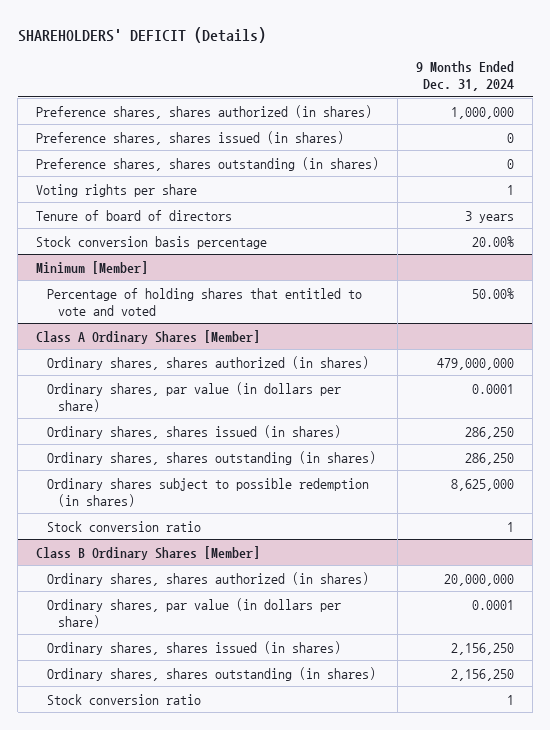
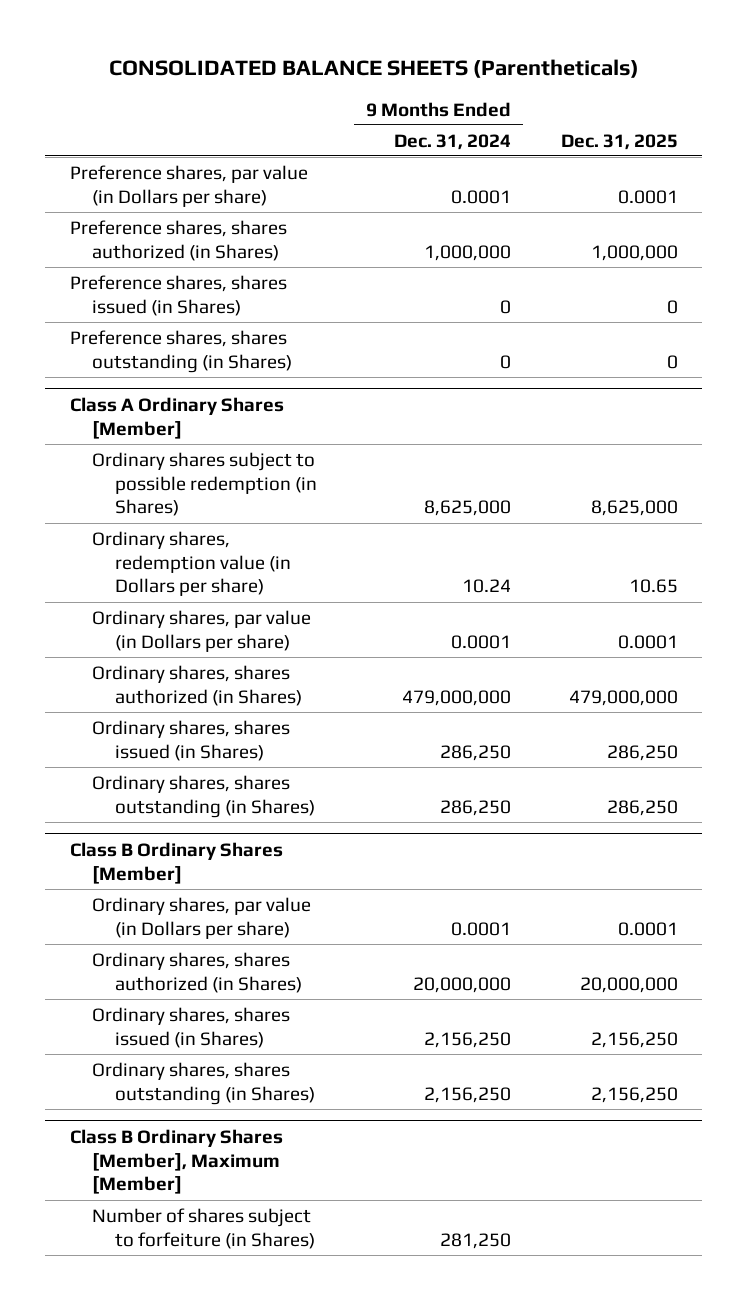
- SHAREHOLDERS' DEFICIT (Details)
+ CONSOLIDATED BALANCE SHEETS (Parentheticals)
- | 9 Months Ended Dec. 31, 2024
+ | 9 Months Ended Dec. 31, 2024 | Dec. 31, 2025
- Preference shares, shares authorized (in shares) | 1,000,000
- Preference shares, shares issued (in shares) | 0
- Preference shares, shares outstanding (in shares) | 0
- Voting rights per share | 1
- Tenure of board of directors | 3 years
- Stock conversion basis percentage | 20.00%
- Minimum [Member]
- Percentage of holding shares that entitled to vote and voted | 50.00%
+ Preference shares, par value (in Dollars per share) | 0.0001 | 0.0001
+ Preference shares, shares authorized (in Shares) | 1,000,000 | 1,000,000
+ Preference shares, shares issued (in Shares) | 0 | 0
+ Preference shares, shares outstanding (in Shares) | 0 | 0
@ Class A Ordinary Shares [Member]
- Ordinary shares, shares authorized (in shares) | 479,000,000
- Ordinary shares, par value (in dollars per share) | 0.0001
- Ordinary shares, shares issued (in shares) | 286,250
- Ordinary shares, shares outstanding (in shares) | 286,250
- Ordinary shares subject to possible redemption (in shares) | 8,625,000
- Stock conversion ratio | 1
+ Ordinary shares subject to possible redemption (in Shares) | 8,625,000 | 8,625,000
+ Ordinary shares, redemption value (in Dollars per share) | 10.24 | 10.65
+ Ordinary shares, par value (in Dollars per share) | 0.0001 | 0.0001
+ Ordinary shares, shares authorized (in Shares) | 479,000,000 | 479,000,000
+ Ordinary shares, shares issued (in Shares) | 286,250 | 286,250
+ Ordinary shares, shares outstanding (in Shares) | 286,250 | 286,250
@ Class B Ordinary Shares [Member]
- Ordinary shares, shares authorized (in shares) | 20,000,000
- Ordinary shares, par value (in dollars per share) | 0.0001
- Ordinary shares, shares issued (in shares) | 2,156,250
- Ordinary shares, shares outstanding (in shares) | 2,156,250
- Stock conversion ratio | 1
+ Ordinary shares, par value (in Dollars per share) | 0.0001 | 0.0001
+ Ordinary shares, shares authorized (in Shares) | 20,000,000 | 20,000,000
+ Ordinary shares, shares issued (in Shares) | 2,156,250 | 2,156,250
+ Ordinary shares, shares outstanding (in Shares) | 2,156,250 | 2,156,250
+ Class B Ordinary Shares [Member], Maximum [Member]
+ Number of shares subject to forfeiture (in Shares) | 281,250 |

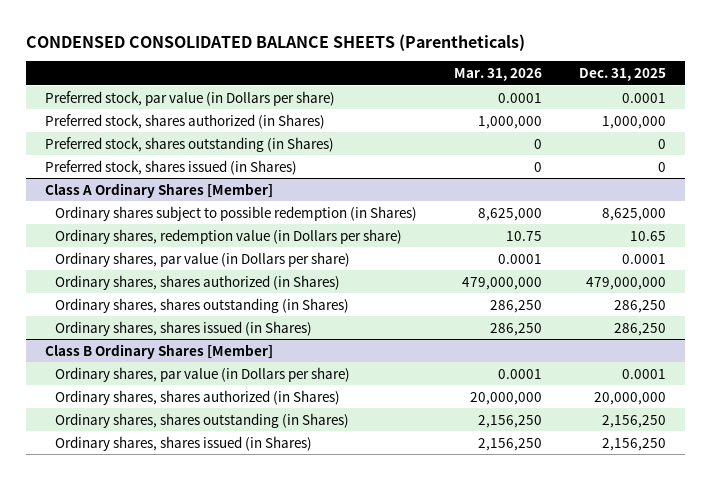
- CONSOLIDATED BALANCE SHEETS (Parentheticals)
+ CONDENSED CONSOLIDATED BALANCE SHEETS (Parentheticals)
- | 9 Months Ended Dec. 31, 2024 | Dec. 31, 2025
+ | Mar. 31, 2026 | Dec. 31, 2025
- Preference shares, par value (in Dollars per share) | 0.0001 | 0.0001
- Preference shares, shares authorized (in Shares) | 1,000,000 | 1,000,000
- Preference shares, shares issued (in Shares) | 0 | 0
- Preference shares, shares outstanding (in Shares) | 0 | 0
+ Preferred stock, par value (in Dollars per share) | 0.0001 | 0.0001
+ Preferred stock, shares authorized (in Shares) | 1,000,000 | 1,000,000
+ Preferred stock, shares outstanding (in Shares) | 0 | 0
+ Preferred stock, shares issued (in Shares) | 0 | 0
@ Class A Ordinary Shares [Member]
moved down: Ordinary shares, shares issued (in Shares) | 286,250 | 286,250
- Class B Ordinary Shares [Member], Maximum [Member]
- Number of shares subject to forfeiture (in Shares) | 281,250 |
@ Class B Ordinary Shares [Member]
moved down: Ordinary shares, shares issued (in Shares) | 2,156,250 | 2,156,250

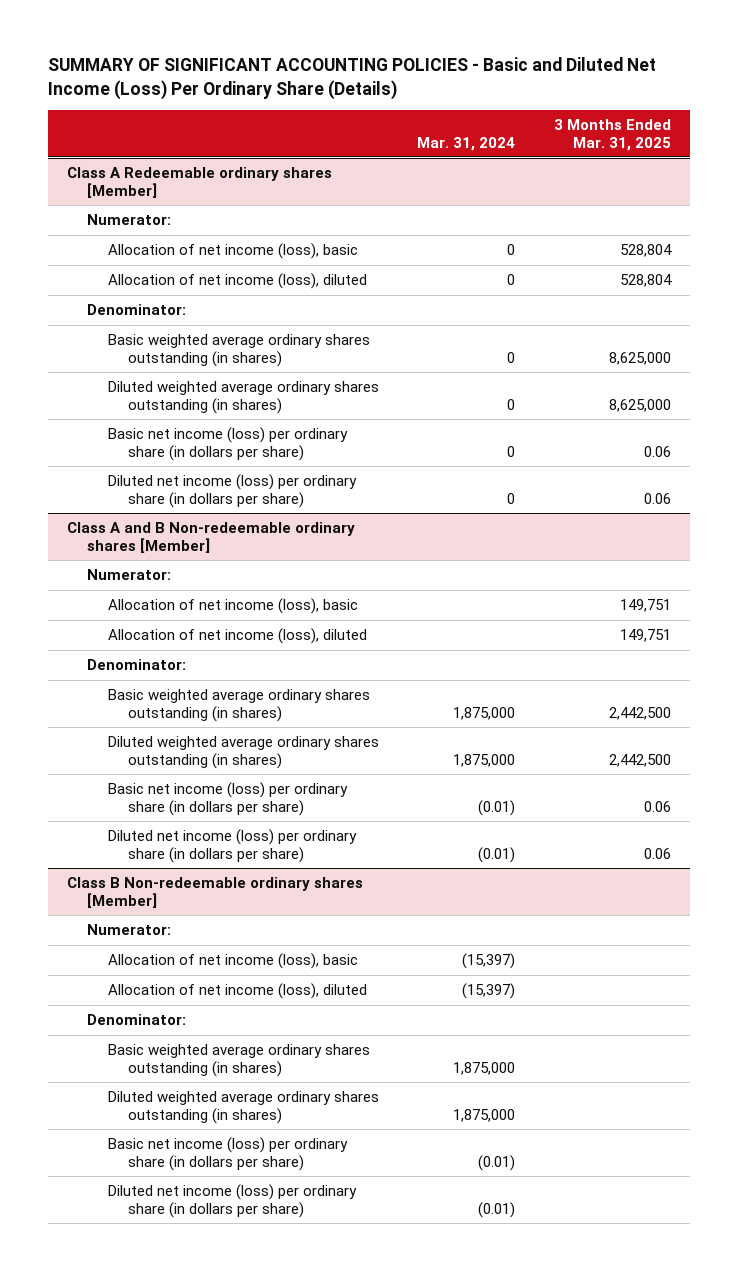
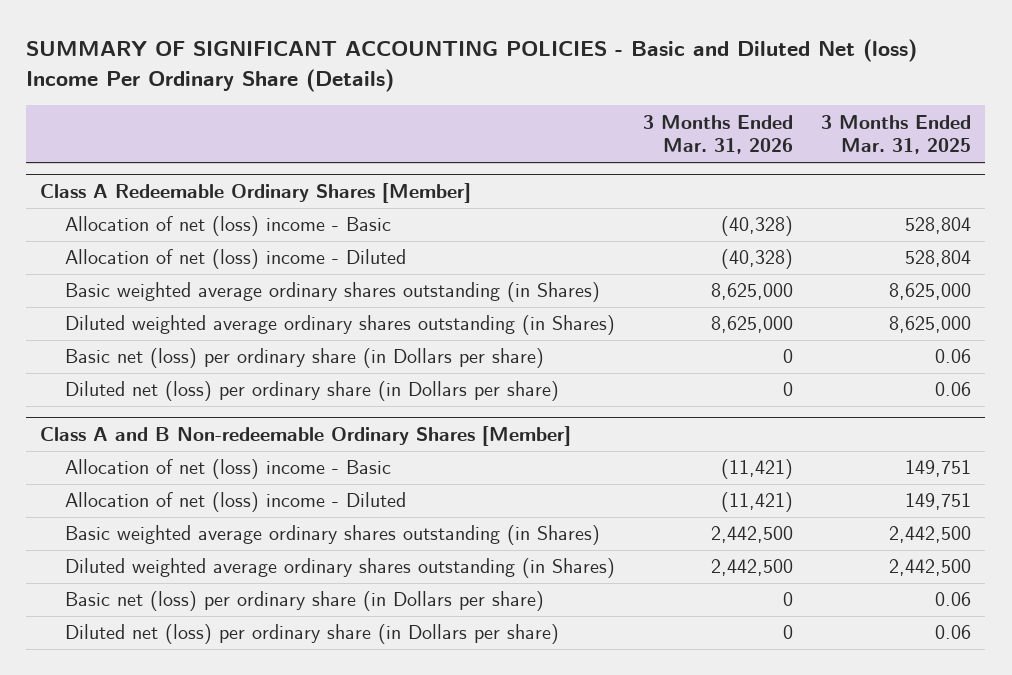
- SUMMARY OF SIGNIFICANT ACCOUNTING POLICIES - Basic and Diluted Net Income (Loss) Per Ordinary Share (Details)
+ SUMMARY OF SIGNIFICANT ACCOUNTING POLICIES - Basic and Diluted Net (loss) Income Per Ordinary Share (Details)
- | Mar. 31, 2024 | 3 Months Ended Mar. 31, 2025
+ | 3 Months Ended Mar. 31, 2026 | 3 Months Ended Mar. 31, 2025
- Class A Redeemable ordinary shares [Member]
- Numerator:
- Allocation of net income (loss), basic | 0 | 528,804
- Allocation of net income (loss), diluted | 0 | 528,804
- Denominator:
- Basic weighted average ordinary shares outstanding (in shares) | 0 | 8,625,000
- Diluted weighted average ordinary shares outstanding (in shares) | 0 | 8,625,000
- Basic net income (loss) per ordinary share (in dollars per share) | 0 | 0.06
- Diluted net income (loss) per ordinary share (in dollars per share) | 0 | 0.06
- Class A and B Non-redeemable ordinary shares [Member]
- Numerator:
- Allocation of net income (loss), basic | | 149,751
- Allocation of net income (loss), diluted | | 149,751
- Denominator:
- Basic weighted average ordinary shares outstanding (in shares) | 1,875,000 | 2,442,500
- Diluted weighted average ordinary shares outstanding (in shares) | 1,875,000 | 2,442,500
- Basic net income (loss) per ordinary share (in dollars per share) | (0.01) | 0.06
- Diluted net income (loss) per ordinary share (in dollars per share) | (0.01) | 0.06
- Class B Non-redeemable ordinary shares [Member]
- Numerator:
- Allocation of net income (loss), basic | (15,397) |
- Allocation of net income (loss), diluted | (15,397) |
- Denominator:
- Basic weighted average ordinary shares outstanding (in shares) | 1,875,000 |
- Diluted weighted average ordinary shares outstanding (in shares) | 1,875,000 |
- Basic net income (loss) per ordinary share (in dollars per share) | (0.01) |
- Diluted net income (loss) per ordinary share (in dollars per share) | (0.01) |
+ Class A Redeemable Ordinary Shares [Member]
+ Allocation of net (loss) income - Basic | (40,328) | 528,804
+ Allocation of net (loss) income - Diluted | (40,328) | 528,804
+ Basic weighted average ordinary shares outstanding (in Shares) | 8,625,000 | 8,625,000
+ Diluted weighted average ordinary shares outstanding (in Shares) | 8,625,000 | 8,625,000
+ Basic net (loss) per ordinary share (in Dollars per share) | 0 | 0.06
+ Diluted net (loss) per ordinary share (in Dollars per share) | 0 | 0.06
+ Class A and B Non-redeemable Ordinary Shares [Member]
+ Allocation of net (loss) income - Basic | (11,421) | 149,751
+ Allocation of net (loss) income - Diluted | (11,421) | 149,751
+ Basic weighted average ordinary shares outstanding (in Shares) | 2,442,500 | 2,442,500
+ Diluted weighted average ordinary shares outstanding (in Shares) | 2,442,500 | 2,442,500
+ Basic net (loss) per ordinary share (in Dollars per share) | 0 | 0.06
+ Diluted net (loss) per ordinary share (in Dollars per share) | 0 | 0.06

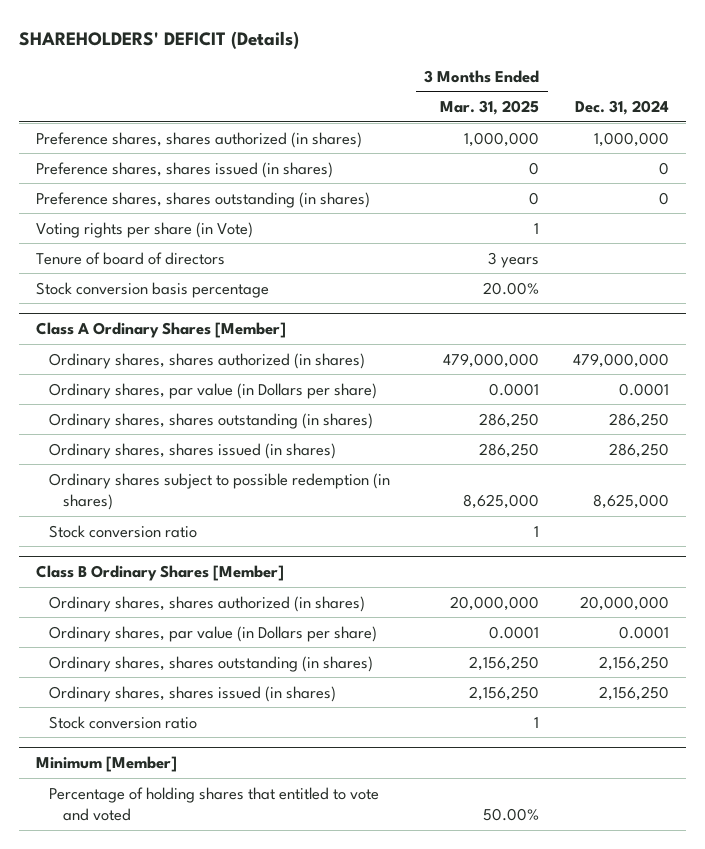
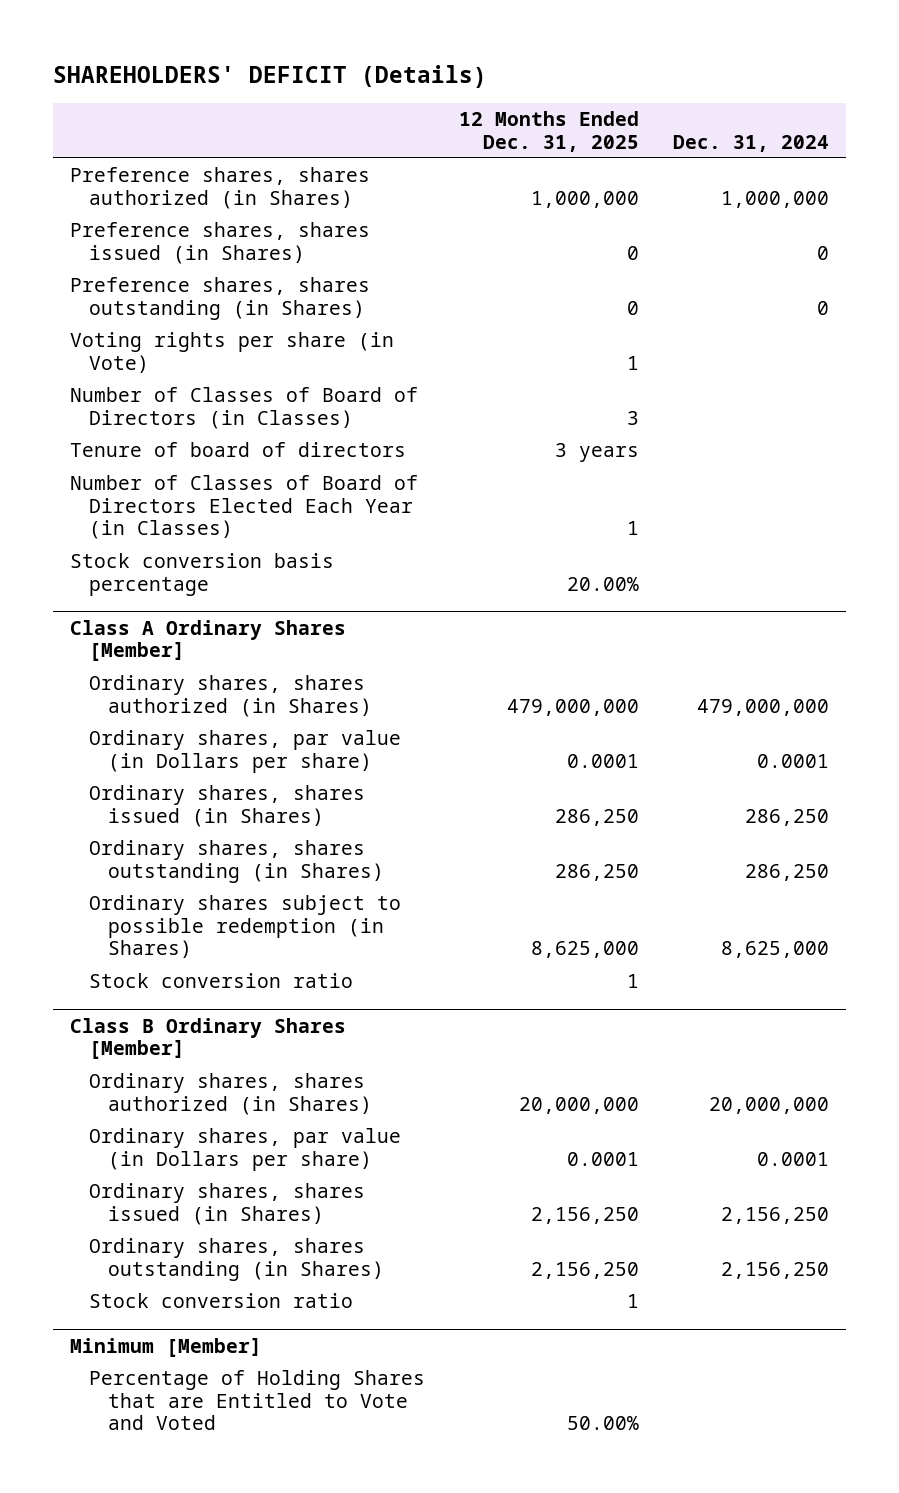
- | 3 Months Ended Mar. 31, 2025 | Dec. 31, 2024
+ | 12 Months Ended Dec. 31, 2025 | Dec. 31, 2024
- Preference shares, shares authorized (in shares) | 1,000,000 | 1,000,000
- Preference shares, shares issued (in shares) | 0 | 0
- Preference shares, shares outstanding (in shares) | 0 | 0
+ Preference shares, shares authorized (in Shares) | 1,000,000 | 1,000,000
+ Preference shares, shares issued (in Shares) | 0 | 0
+ Preference shares, shares outstanding (in Shares) | 0 | 0
+ Number of Classes of Board of Directors (in Classes) | 3 |
+ Number of Classes of Board of Directors Elected Each Year (in Classes) | 1 |
@ Class A Ordinary Shares [Member]
- Ordinary shares, shares authorized (in shares) | 479,000,000 | 479,000,000
+ Ordinary shares, shares authorized (in Shares) | 479,000,000 | 479,000,000
- Ordinary shares, shares outstanding (in shares) | 286,250 | 286,250
- Ordinary shares, shares issued (in shares) | 286,250 | 286,250
- Ordinary shares subject to possible redemption (in shares) | 8,625,000 | 8,625,000
+ Ordinary shares, shares issued (in Shares) | 286,250 | 286,250
+ Ordinary shares, shares outstanding (in Shares) | 286,250 | 286,250
+ Ordinary shares subject to possible redemption (in Shares) | 8,625,000 | 8,625,000
@ Class B Ordinary Shares [Member]
- Ordinary shares, shares authorized (in shares) | 20,000,000 | 20,000,000
+ Ordinary shares, shares authorized (in Shares) | 20,000,000 | 20,000,000
- Ordinary shares, shares outstanding (in shares) | 2,156,250 | 2,156,250
- Ordinary shares, shares issued (in shares) | 2,156,250 | 2,156,250
+ Ordinary shares, shares issued (in Shares) | 2,156,250 | 2,156,250
+ Ordinary shares, shares outstanding (in Shares) | 2,156,250 | 2,156,250
@ Minimum [Member]
- Percentage of holding shares that entitled to vote and voted | 50.00% |
+ Percentage of Holding Shares that are Entitled to Vote and Voted | 50.00% |

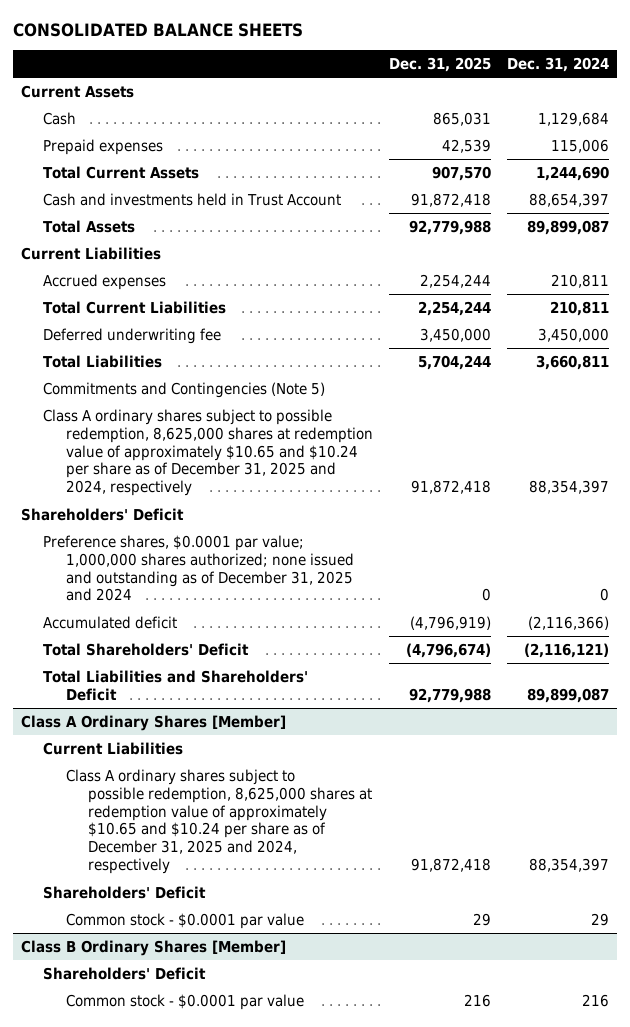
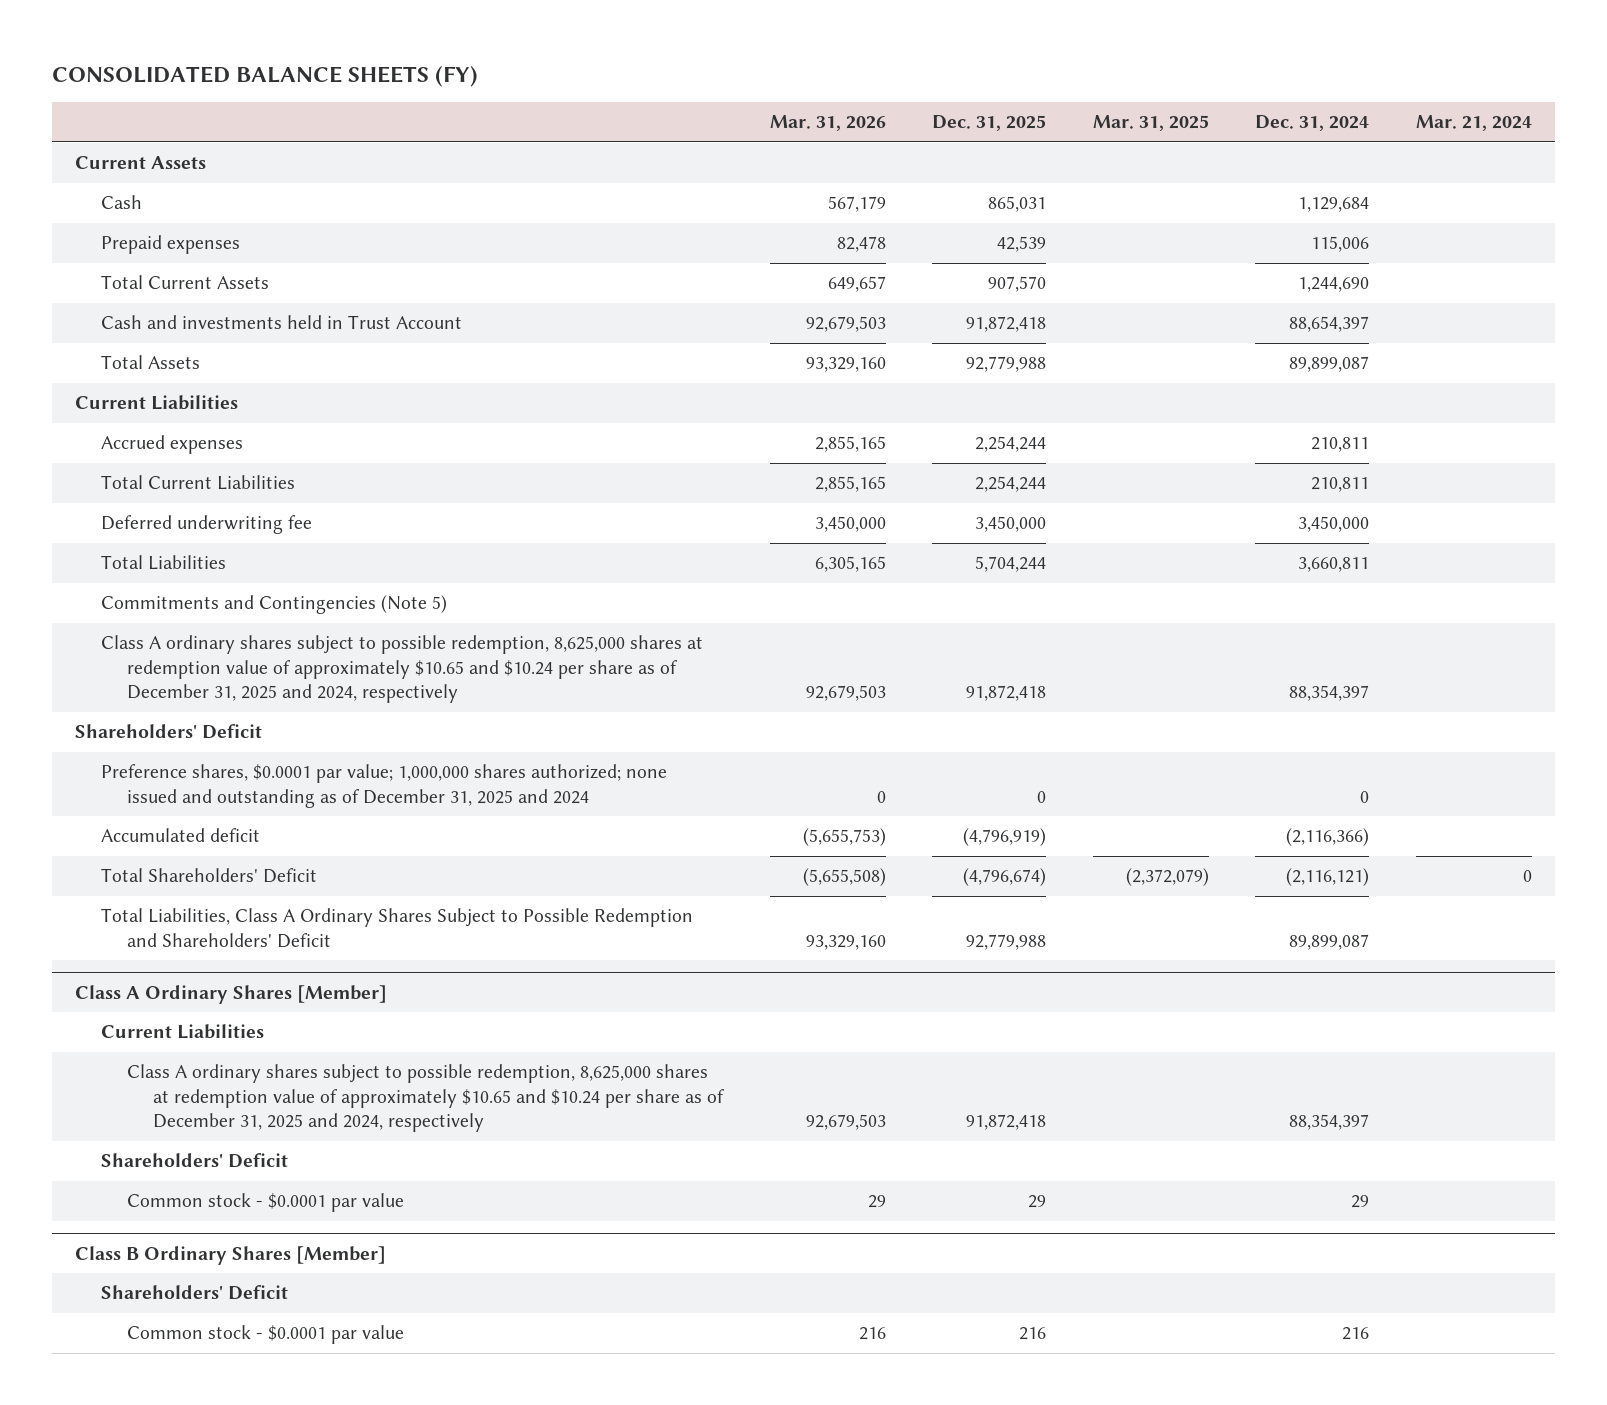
- CONSOLIDATED BALANCE SHEETS
+ CONSOLIDATED BALANCE SHEETS (FY)
- | Dec. 31, 2025 | Dec. 31, 2024
+ | Mar. 31, 2026 | Dec. 31, 2025 | Mar. 31, 2025 | Dec. 31, 2024 | Mar. 21, 2024
- Total Liabilities and Shareholders' Deficit | 92,779,988 | 89,899,087
+ Total Liabilities, Class A Ordinary Shares Subject to Possible Redemption and Shareholders' Deficit | 93,329,160 | 92,779,988 | | 89,899,087 |

